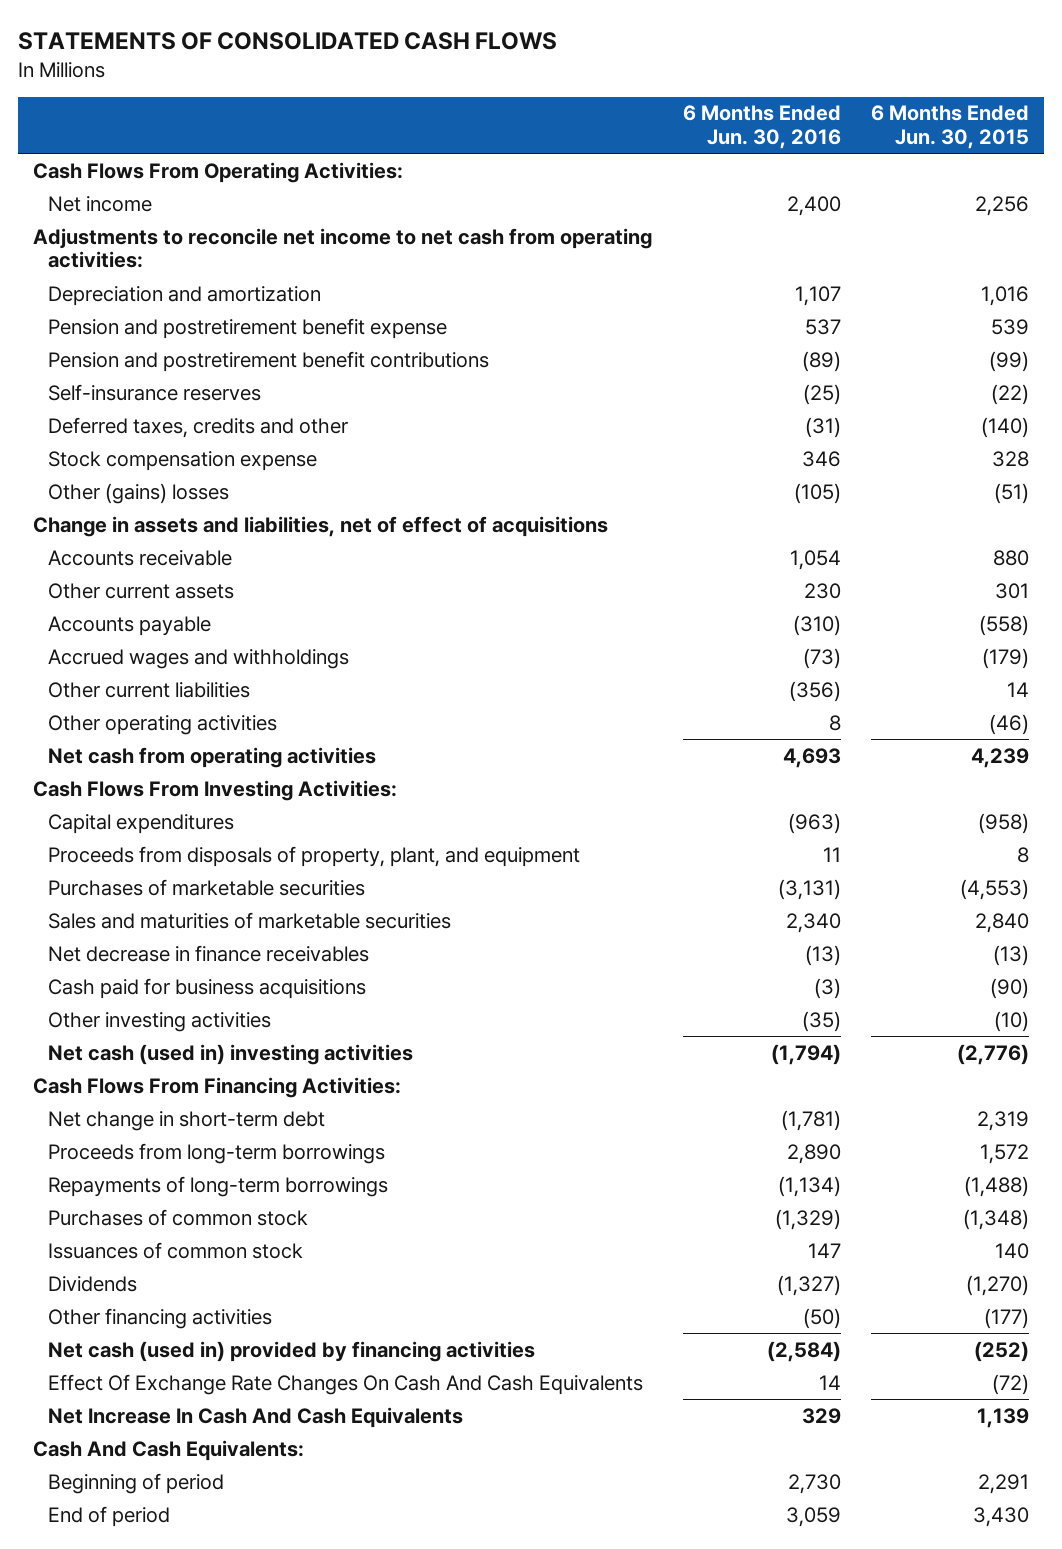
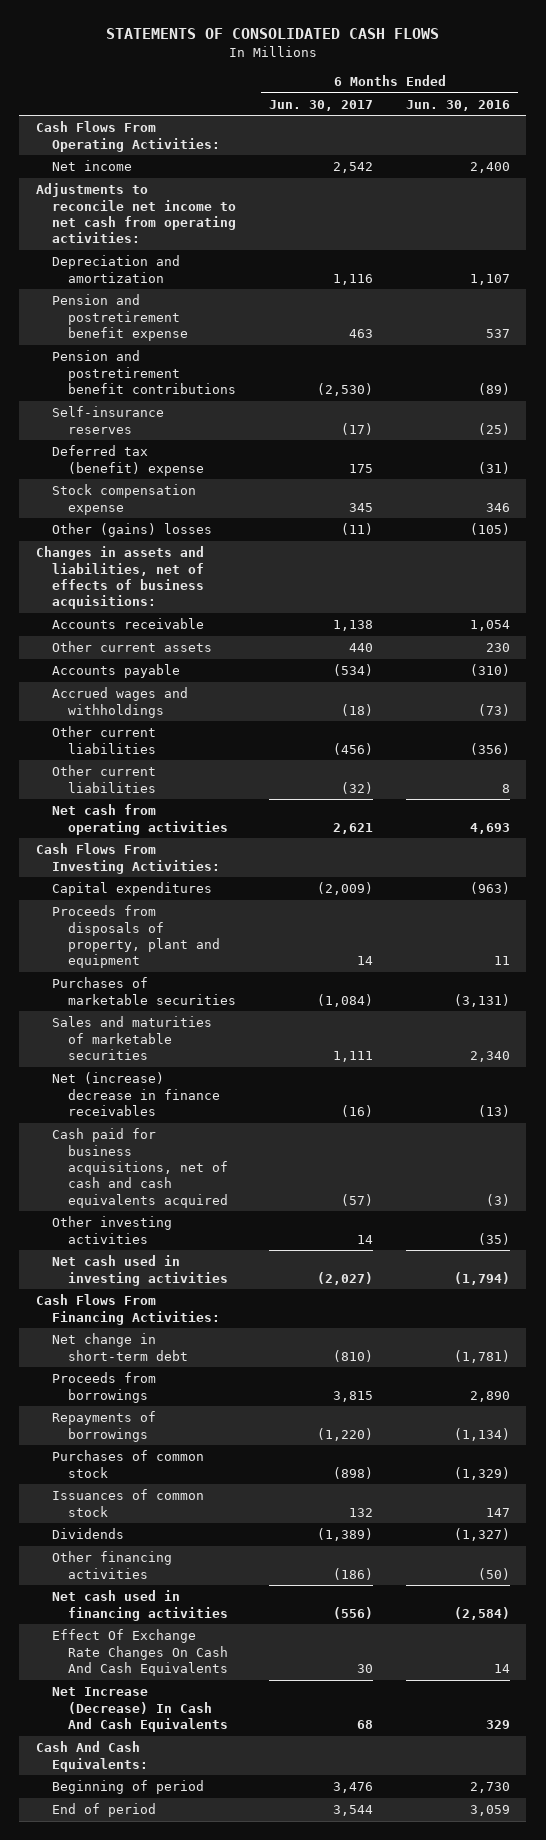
- | 6 Months Ended Jun. 30, 2016 | 6 Months Ended Jun. 30, 2015
+ | 6 Months Ended Jun. 30, 2017 | 6 Months Ended Jun. 30, 2016
- Deferred taxes, credits and other | (31) | (140)
+ Deferred tax (benefit) expense | 175 | (31)
- Change in assets and liabilities, net of effect of acquisitions
+ Changes in assets and liabilities, net of effects of business acquisitions:
- Other operating activities | 8 | (46)
+ Other current liabilities | (32) | 8
- Proceeds from disposals of property, plant, and equipment | 11 | 8
+ Proceeds from disposals of property, plant and equipment | 14 | 11
- Net decrease in finance receivables | (13) | (13)
- Cash paid for business acquisitions | (3) | (90)
+ Net (increase) decrease in finance receivables | (16) | (13)
+ Cash paid for business acquisitions, net of cash and cash equivalents acquired | (57) | (3)
- Net cash (used in) investing activities | (1,794) | (2,776)
+ Net cash used in investing activities | (2,027) | (1,794)
- Proceeds from long-term borrowings | 2,890 | 1,572
- Repayments of long-term borrowings | (1,134) | (1,488)
+ Proceeds from borrowings | 3,815 | 2,890
+ Repayments of borrowings | (1,220) | (1,134)
- Net cash (used in) provided by financing activities | (2,584) | (252)
+ Net cash used in financing activities | (556) | (2,584)
- Net Increase In Cash And Cash Equivalents | 329 | 1,139
+ Net Increase (Decrease) In Cash And Cash Equivalents | 68 | 329

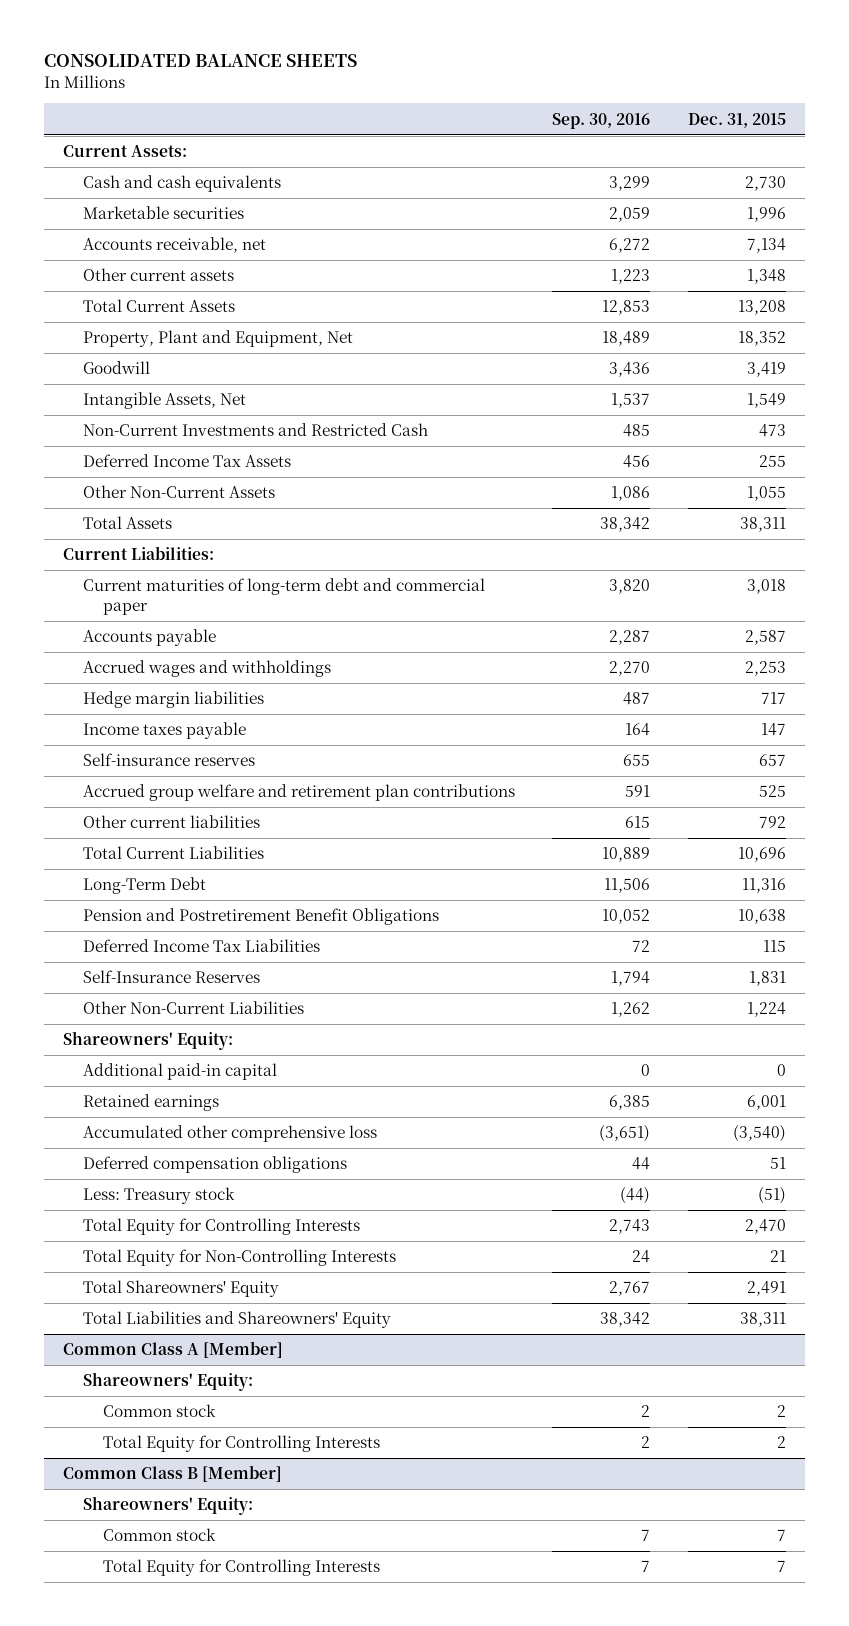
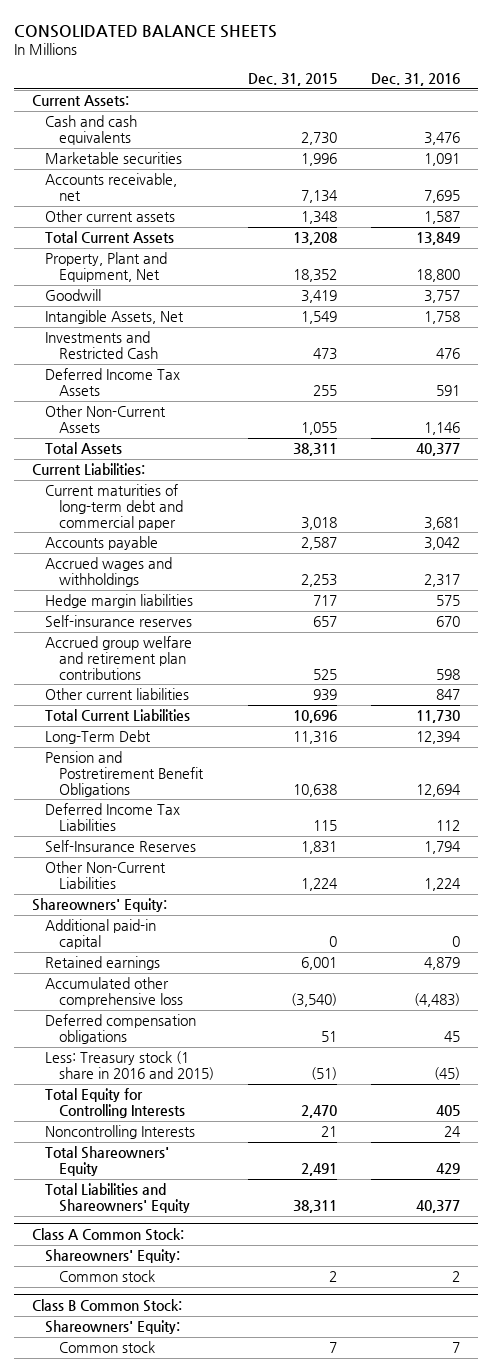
- | Sep. 30, 2016 | Dec. 31, 2015
+ | Dec. 31, 2015 | Dec. 31, 2016
- Non-Current Investments and Restricted Cash | 485 | 473
+ Investments and Restricted Cash | 473 | 476
- Income taxes payable | 164 | 147
- Other current liabilities | 615 | 792
+ Other current liabilities | 939 | 847
- Less: Treasury stock | (44) | (51)
+ Less: Treasury stock (1 share in 2016 and 2015) | (51) | (45)
- Total Equity for Non-Controlling Interests | 24 | 21
+ Noncontrolling Interests | 21 | 24
- Common Class A [Member]
+ Class A Common Stock:
- Total Equity for Controlling Interests | 2 | 2
- Common Class B [Member]
+ Class B Common Stock:
- Total Equity for Controlling Interests | 7 | 7

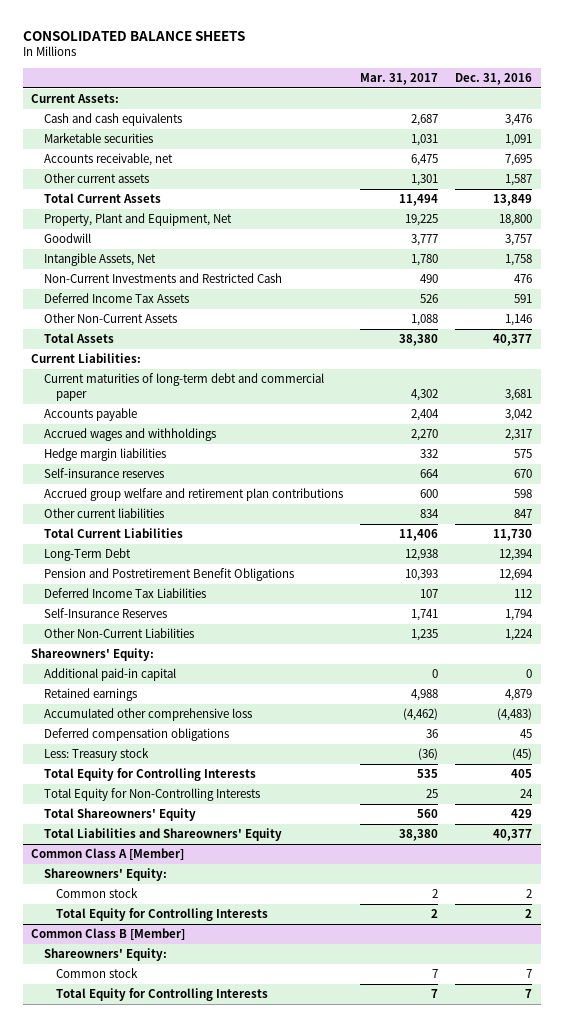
- | Dec. 31, 2015 | Dec. 31, 2016
+ | Mar. 31, 2017 | Dec. 31, 2016
- Investments and Restricted Cash | 473 | 476
+ Non-Current Investments and Restricted Cash | 490 | 476
- Less: Treasury stock (1 share in 2016 and 2015) | (51) | (45)
+ Less: Treasury stock | (36) | (45)
- Noncontrolling Interests | 21 | 24
+ Total Equity for Non-Controlling Interests | 25 | 24
- Class A Common Stock:
+ Common Class A [Member]
- Class B Common Stock:
+ Total Equity for Controlling Interests | 2 | 2
+ Common Class B [Member]
+ Total Equity for Controlling Interests | 7 | 7

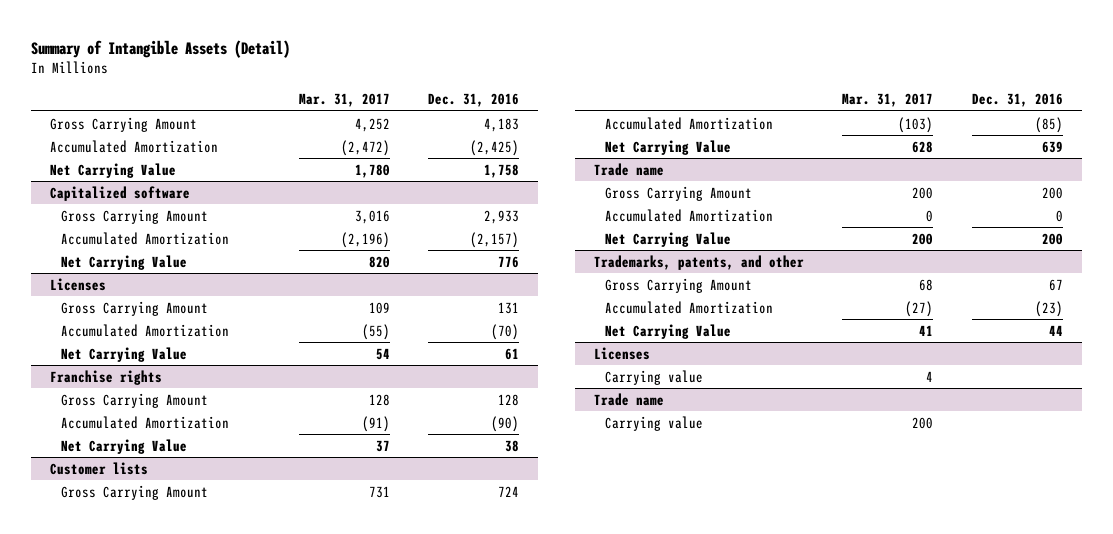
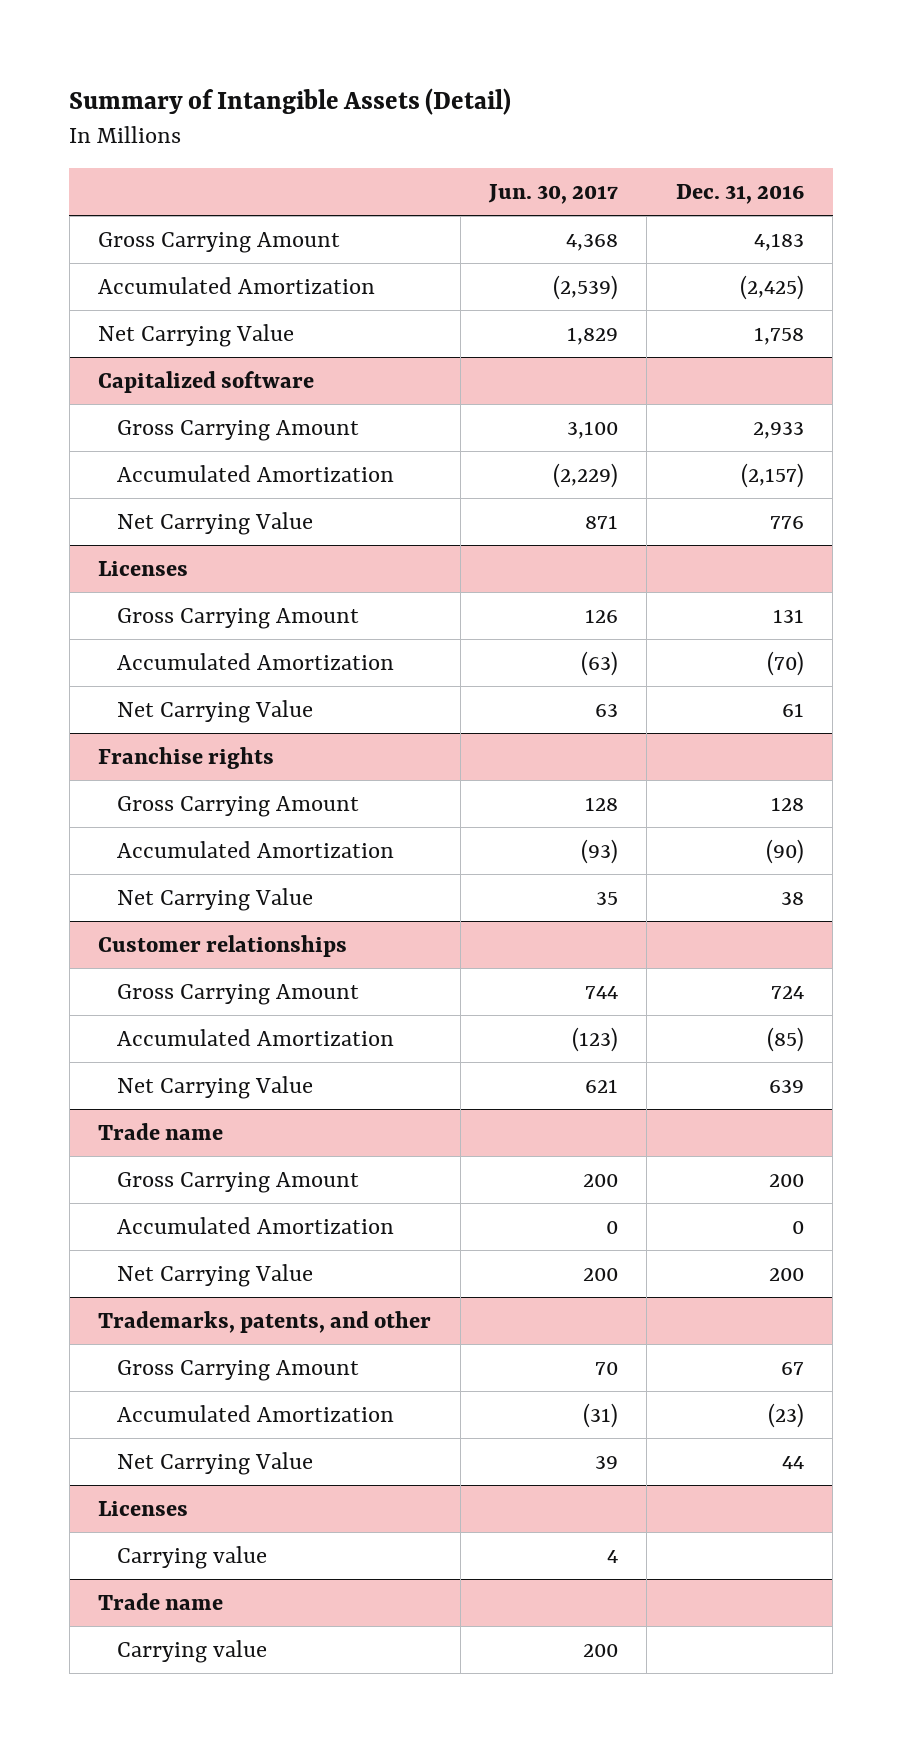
- | Mar. 31, 2017 | Dec. 31, 2016
+ | Jun. 30, 2017 | Dec. 31, 2016
- Customer lists
+ Customer relationships

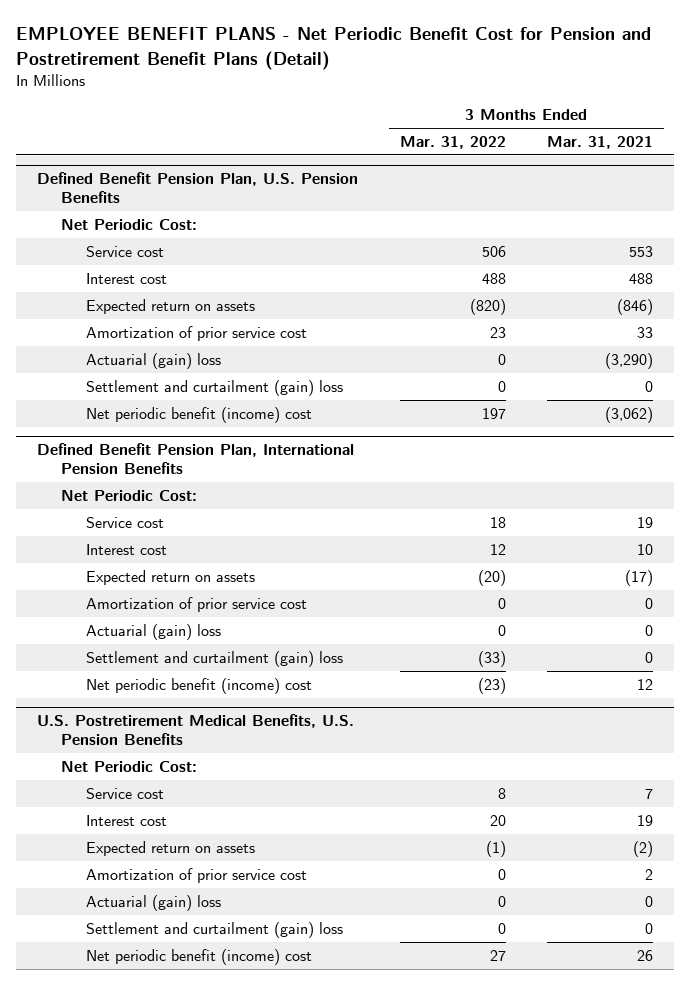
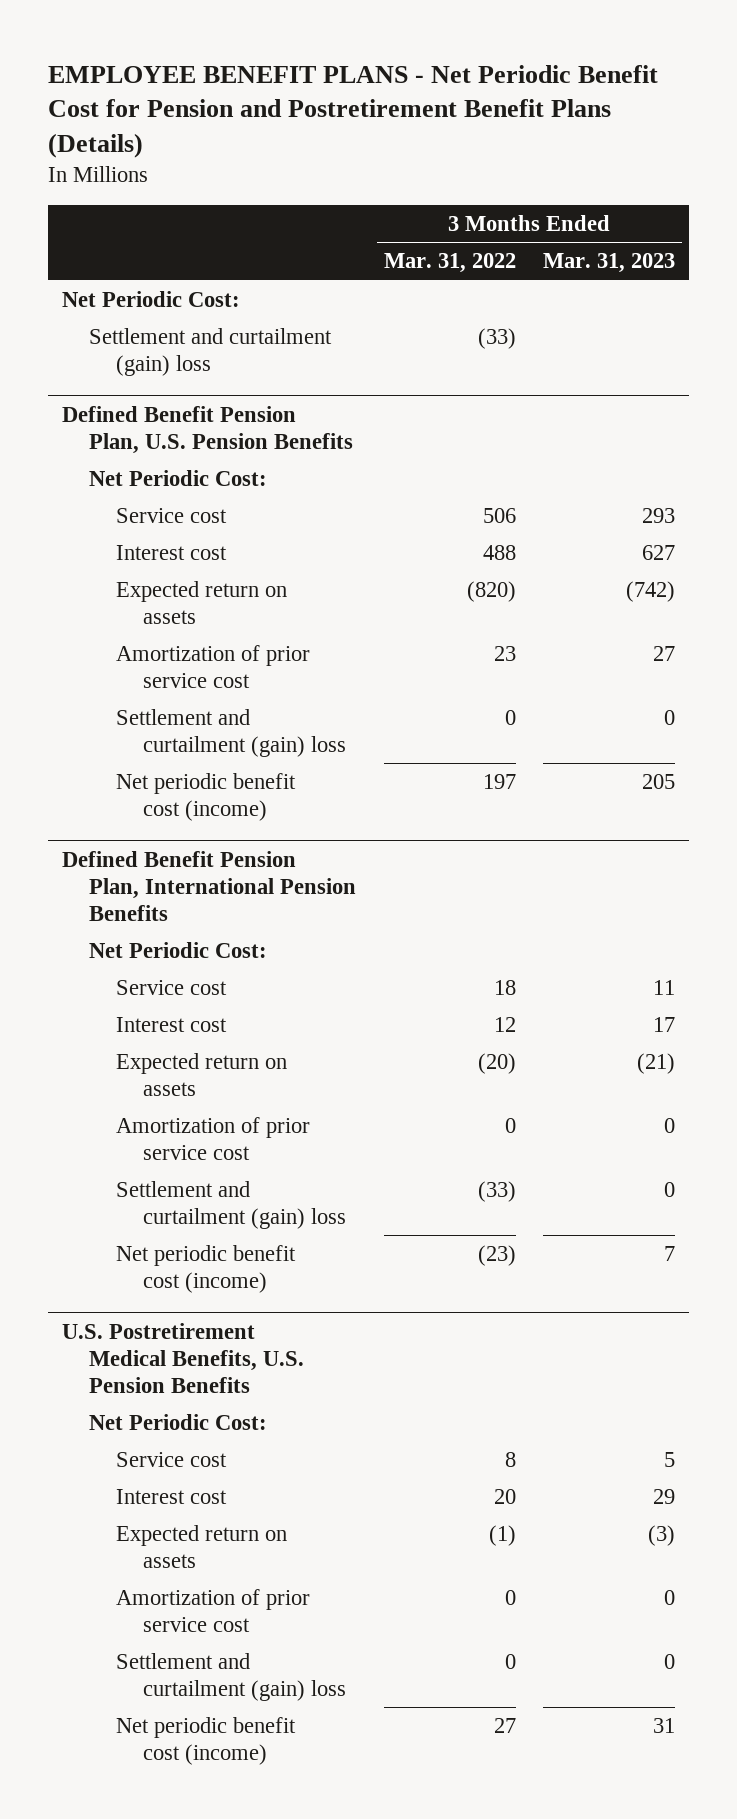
- EMPLOYEE BENEFIT PLANS - Net Periodic Benefit Cost for Pension and Postretirement Benefit Plans (Detail)
+ EMPLOYEE BENEFIT PLANS - Net Periodic Benefit Cost for Pension and Postretirement Benefit Plans (Details)
- | 3 Months Ended Mar. 31, 2022 | 3 Months Ended Mar. 31, 2021
+ | 3 Months Ended Mar. 31, 2022 | 3 Months Ended Mar. 31, 2023
+ Net Periodic Cost:
+ Settlement and curtailment (gain) loss | (33) |
@ Defined Benefit Pension Plan, U.S. Pension Benefits
- Actuarial (gain) loss | 0 | (3,290)
- Net periodic benefit (income) cost | 197 | (3,062)
+ Net periodic benefit cost (income) | 197 | 205
@ Defined Benefit Pension Plan, International Pension Benefits
- Actuarial (gain) loss | 0 | 0
- Net periodic benefit (income) cost | (23) | 12
+ Net periodic benefit cost (income) | (23) | 7
@ U.S. Postretirement Medical Benefits, U.S. Pension Benefits
- Actuarial (gain) loss | 0 | 0
- Net periodic benefit (income) cost | 27 | 26
+ Net periodic benefit cost (income) | 27 | 31

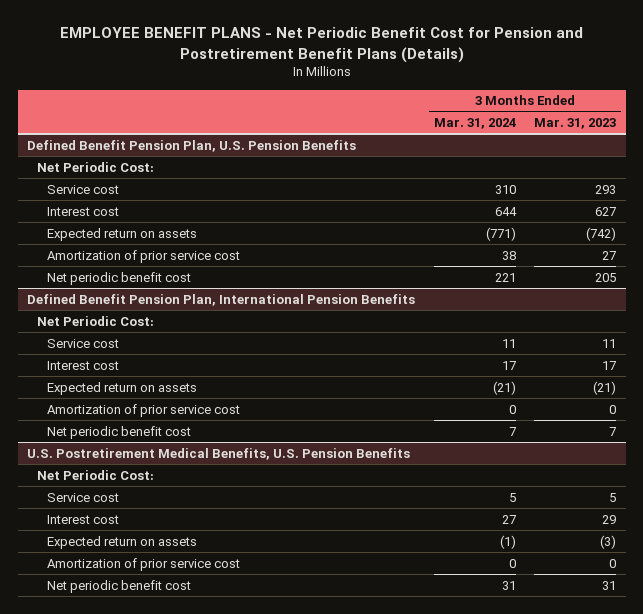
- | 3 Months Ended Mar. 31, 2022 | 3 Months Ended Mar. 31, 2023
+ | 3 Months Ended Mar. 31, 2024 | 3 Months Ended Mar. 31, 2023
- Net Periodic Cost:
- Settlement and curtailment (gain) loss | (33) |
@ Defined Benefit Pension Plan, U.S. Pension Benefits
- Settlement and curtailment (gain) loss | 0 | 0
- Net periodic benefit cost (income) | 197 | 205
+ Net periodic benefit cost | 221 | 205
@ Defined Benefit Pension Plan, International Pension Benefits
- Settlement and curtailment (gain) loss | (33) | 0
- Net periodic benefit cost (income) | (23) | 7
+ Net periodic benefit cost | 7 | 7
@ U.S. Postretirement Medical Benefits, U.S. Pension Benefits
- Settlement and curtailment (gain) loss | 0 | 0
- Net periodic benefit cost (income) | 27 | 31
+ Net periodic benefit cost | 31 | 31

